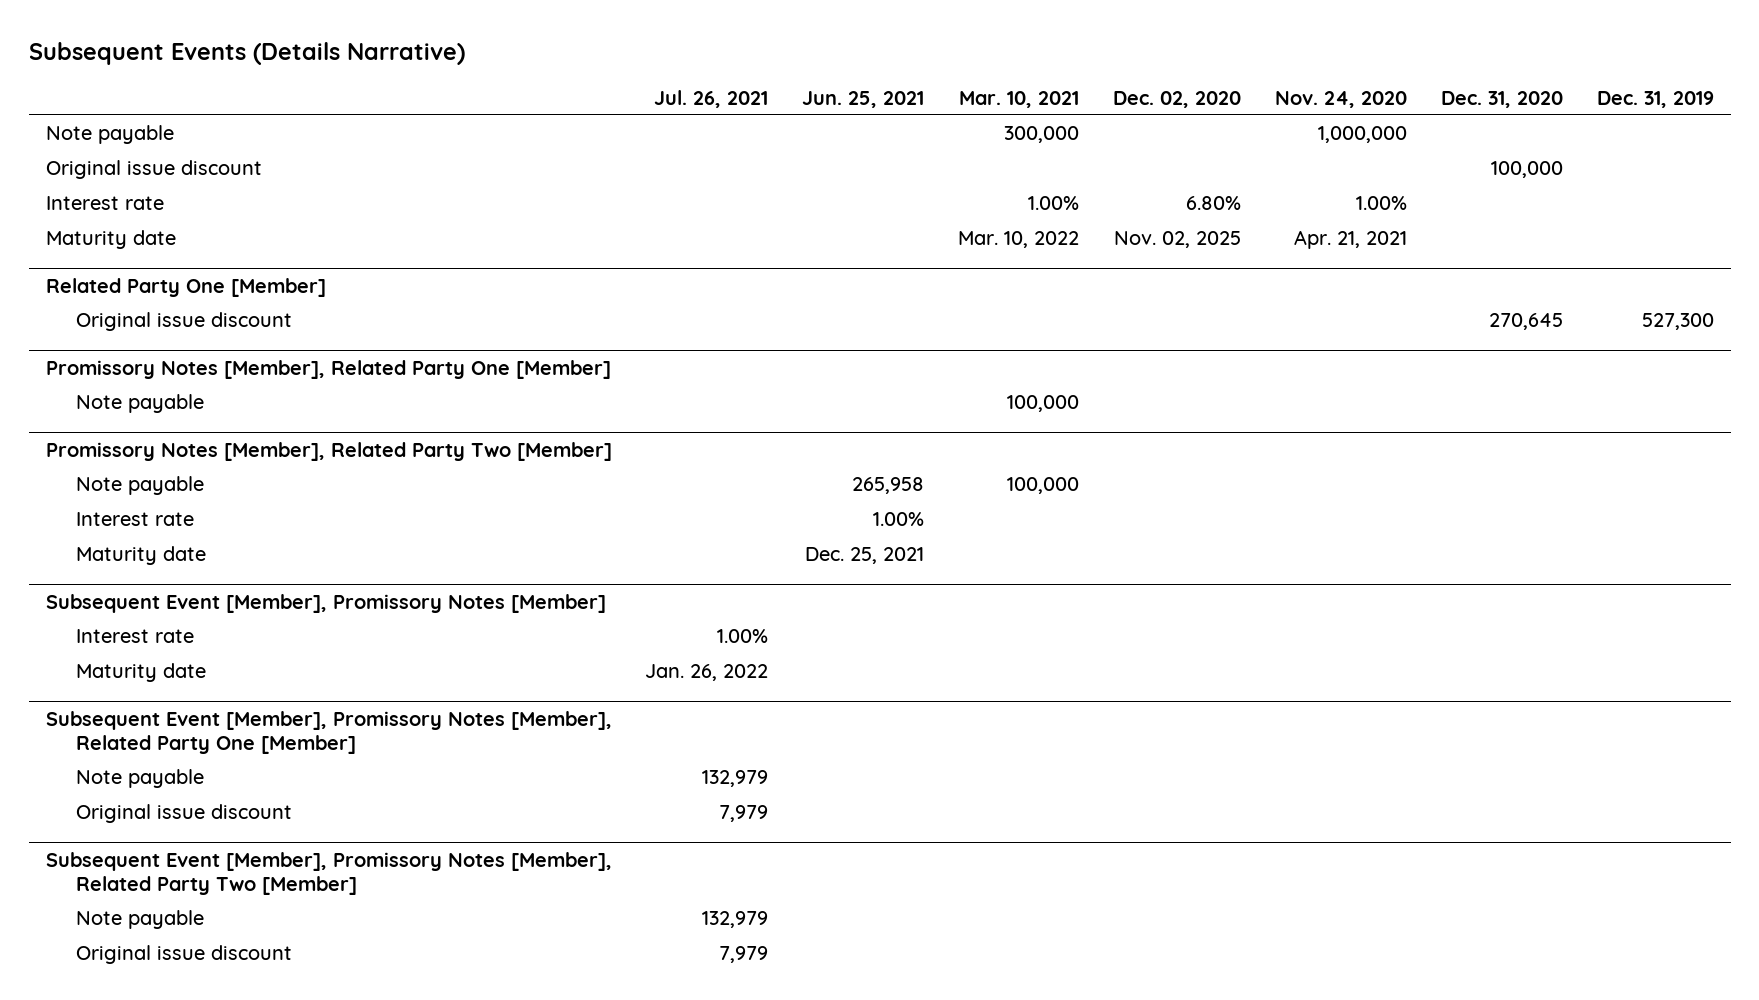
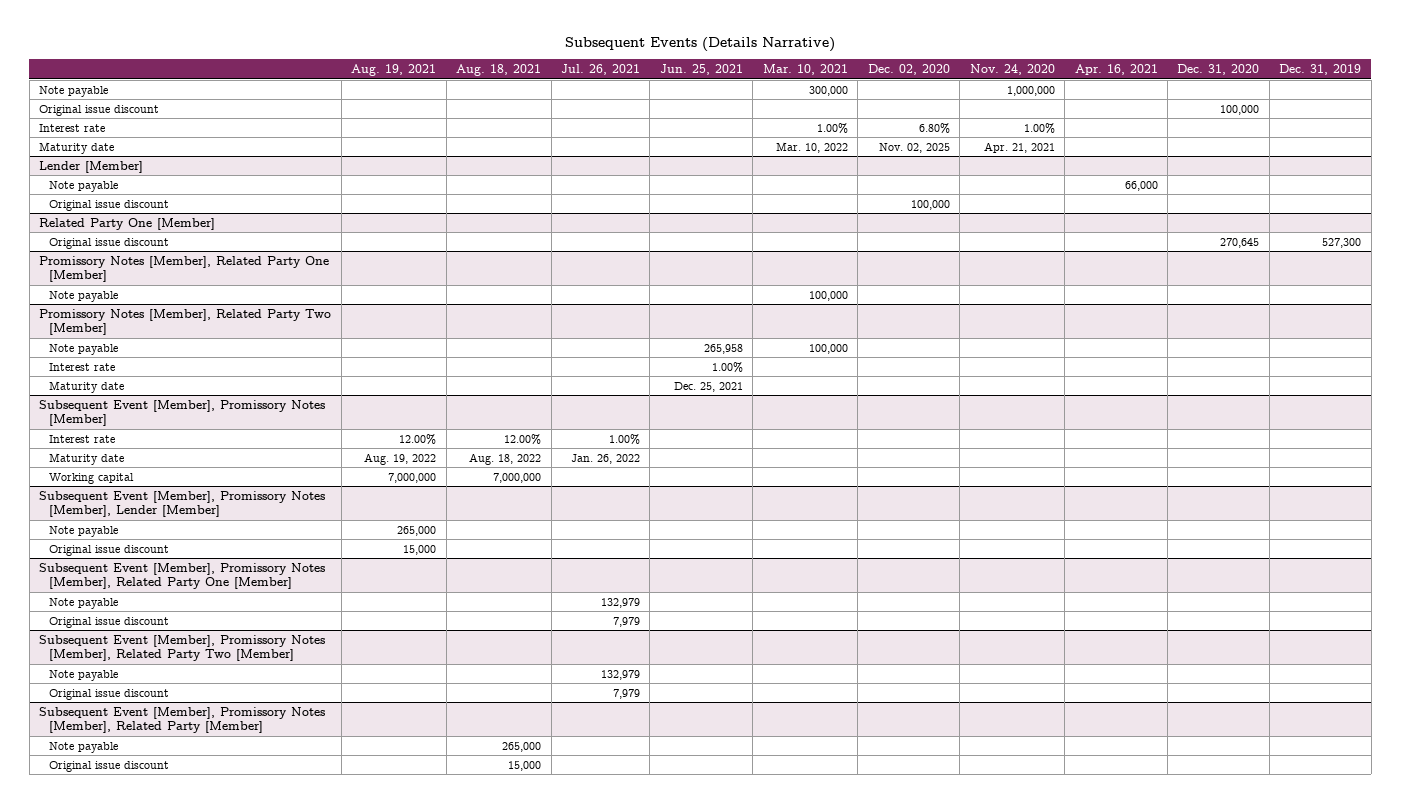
- | Jul. 26, 2021 | Jun. 25, 2021 | Mar. 10, 2021 | Dec. 02, 2020 | Nov. 24, 2020 | Dec. 31, 2020 | Dec. 31, 2019
+ | Aug. 19, 2021 | Aug. 18, 2021 | Jul. 26, 2021 | Jun. 25, 2021 | Mar. 10, 2021 | Dec. 02, 2020 | Nov. 24, 2020 | Apr. 16, 2021 | Dec. 31, 2020 | Dec. 31, 2019
+ Lender [Member]
+ Note payable | | | | | | | | 66,000 | |
+ Original issue discount | | | | | | 100,000 | | | |
@ Subsequent Event [Member], Promissory Notes [Member]
+ Working capital | 7,000,000 | 7,000,000 | | | | | | | |
+ Subsequent Event [Member], Promissory Notes [Member], Lender [Member]
+ Note payable | 265,000 | | | | | | | | |
+ Original issue discount | 15,000 | | | | | | | | |
+ Subsequent Event [Member], Promissory Notes [Member], Related Party [Member]
+ Note payable | | 265,000 | | | | | | | |
+ Original issue discount | | 15,000 | | | | | | | |

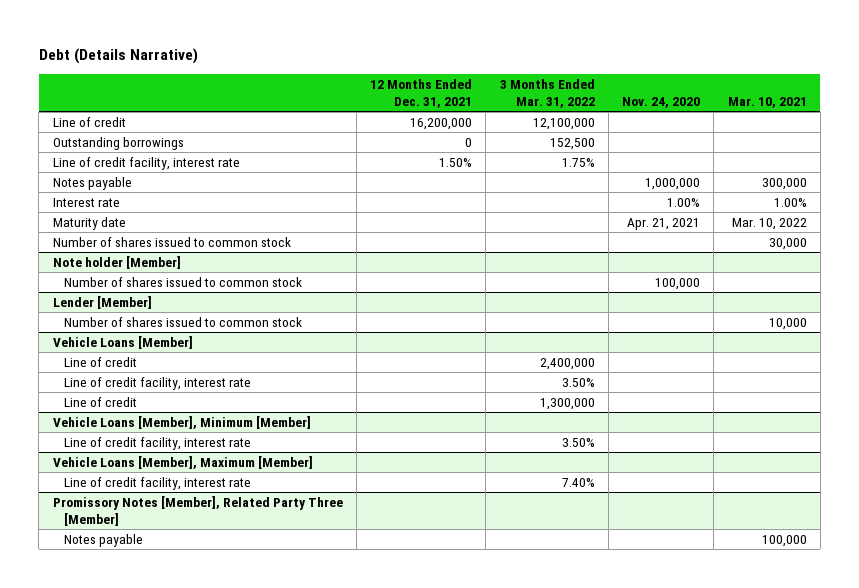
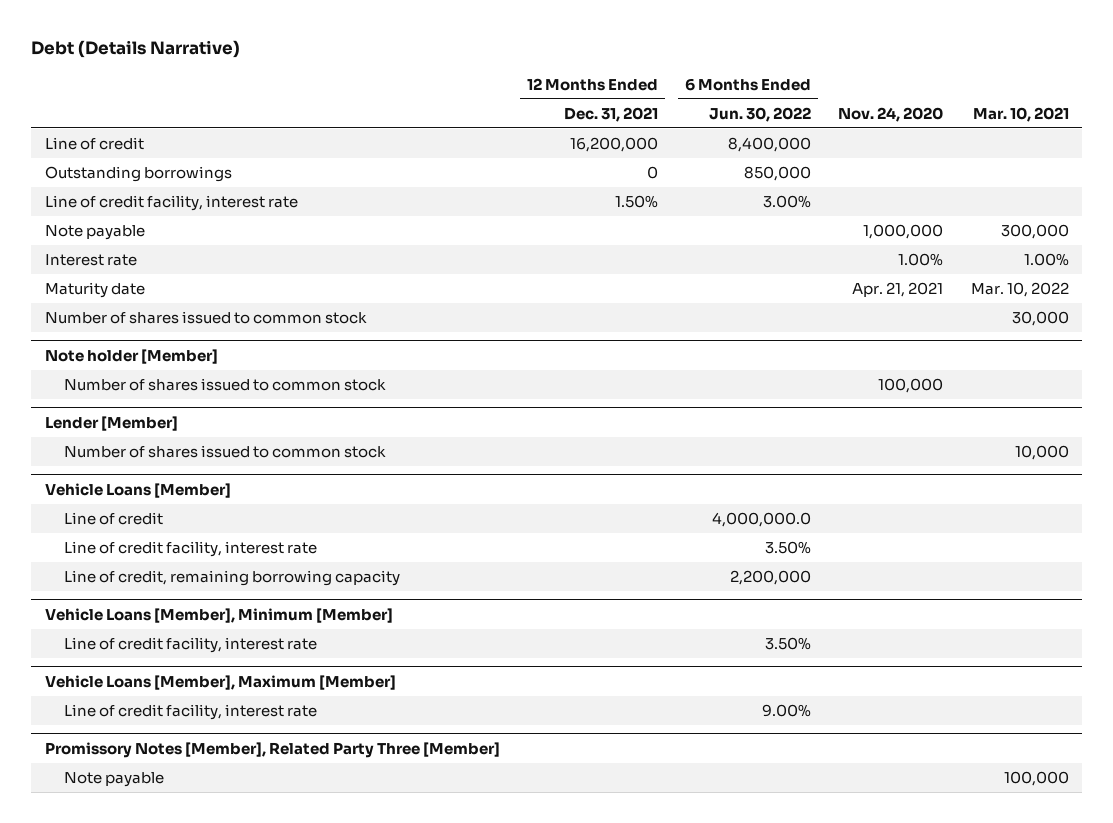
- | 12 Months Ended Dec. 31, 2021 | 3 Months Ended Mar. 31, 2022 | Nov. 24, 2020 | Mar. 10, 2021
+ | 12 Months Ended Dec. 31, 2021 | 6 Months Ended Jun. 30, 2022 | Nov. 24, 2020 | Mar. 10, 2021
- Notes payable | | | 1,000,000 | 300,000
+ Note payable | | | 1,000,000 | 300,000
@ Vehicle Loans [Member]
- Line of credit | | 1,300,000 | |
+ Line of credit, remaining borrowing capacity | | 2,200,000 | |
@ Promissory Notes [Member], Related Party Three [Member]
- Notes payable | | | | 100,000
+ Note payable | | | | 100,000

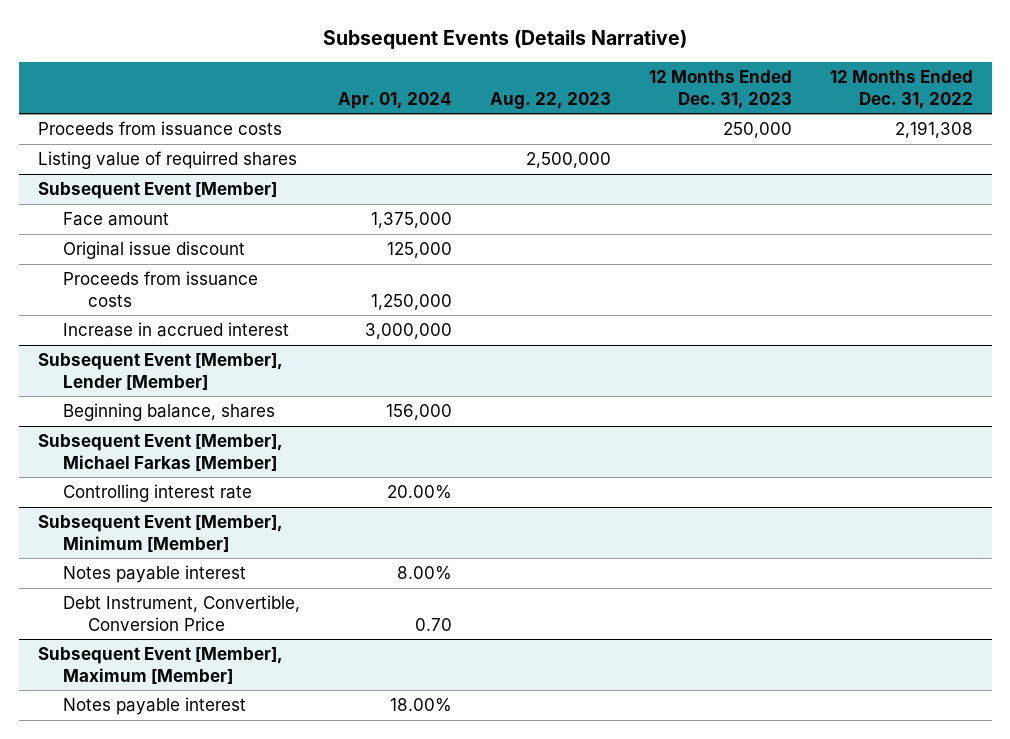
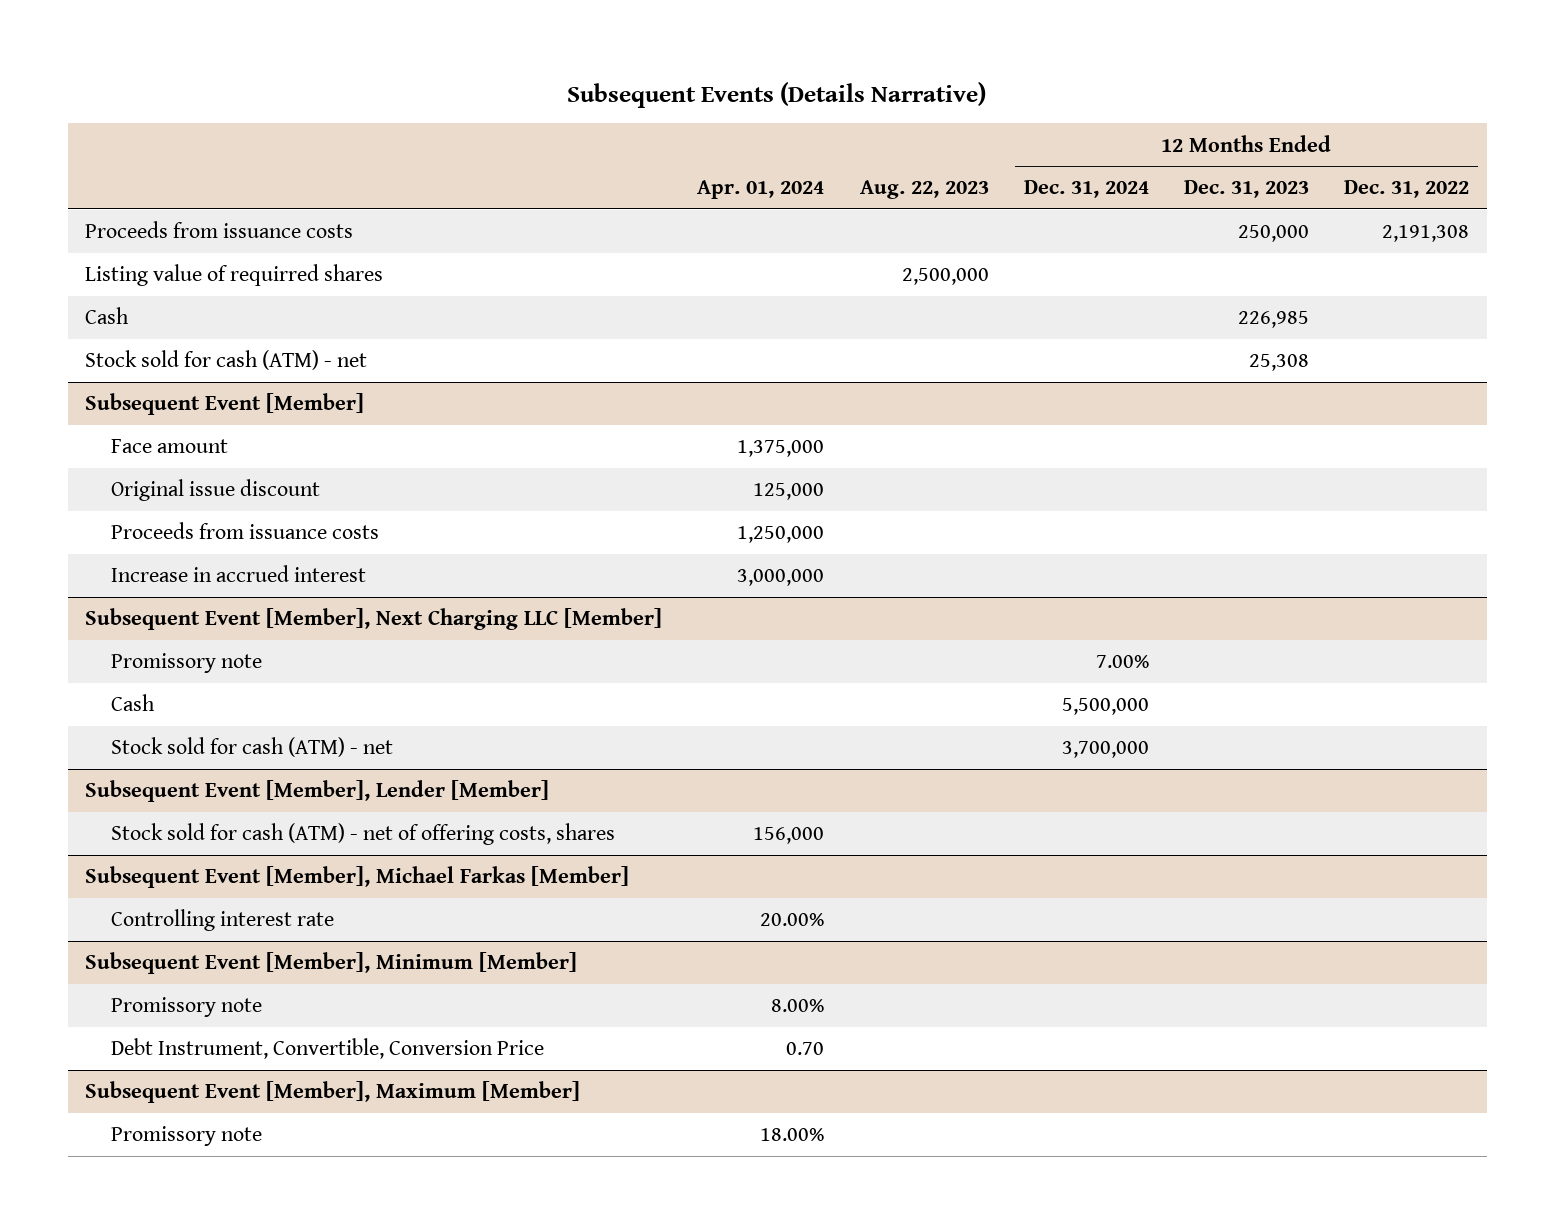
- | Apr. 01, 2024 | Aug. 22, 2023 | 12 Months Ended Dec. 31, 2023 | 12 Months Ended Dec. 31, 2022
+ | Apr. 01, 2024 | Aug. 22, 2023 | 12 Months Ended Dec. 31, 2024 | 12 Months Ended Dec. 31, 2023 | 12 Months Ended Dec. 31, 2022
+ Cash | | | | 226,985 |
+ Stock sold for cash (ATM) - net | | | | 25,308 |
+ Subsequent Event [Member], Next Charging LLC [Member]
+ Promissory note | | | 7.00% | |
+ Cash | | | 5,500,000 | |
+ Stock sold for cash (ATM) - net | | | 3,700,000 | |
@ Subsequent Event [Member], Lender [Member]
- Beginning balance, shares | 156,000 | | |
+ Stock sold for cash (ATM) - net of offering costs, shares | 156,000 | | | |
@ Subsequent Event [Member], Minimum [Member]
- Notes payable interest | 8.00% | | |
+ Promissory note | 8.00% | | | |
@ Subsequent Event [Member], Maximum [Member]
- Notes payable interest | 18.00% | | |
+ Promissory note | 18.00% | | | |

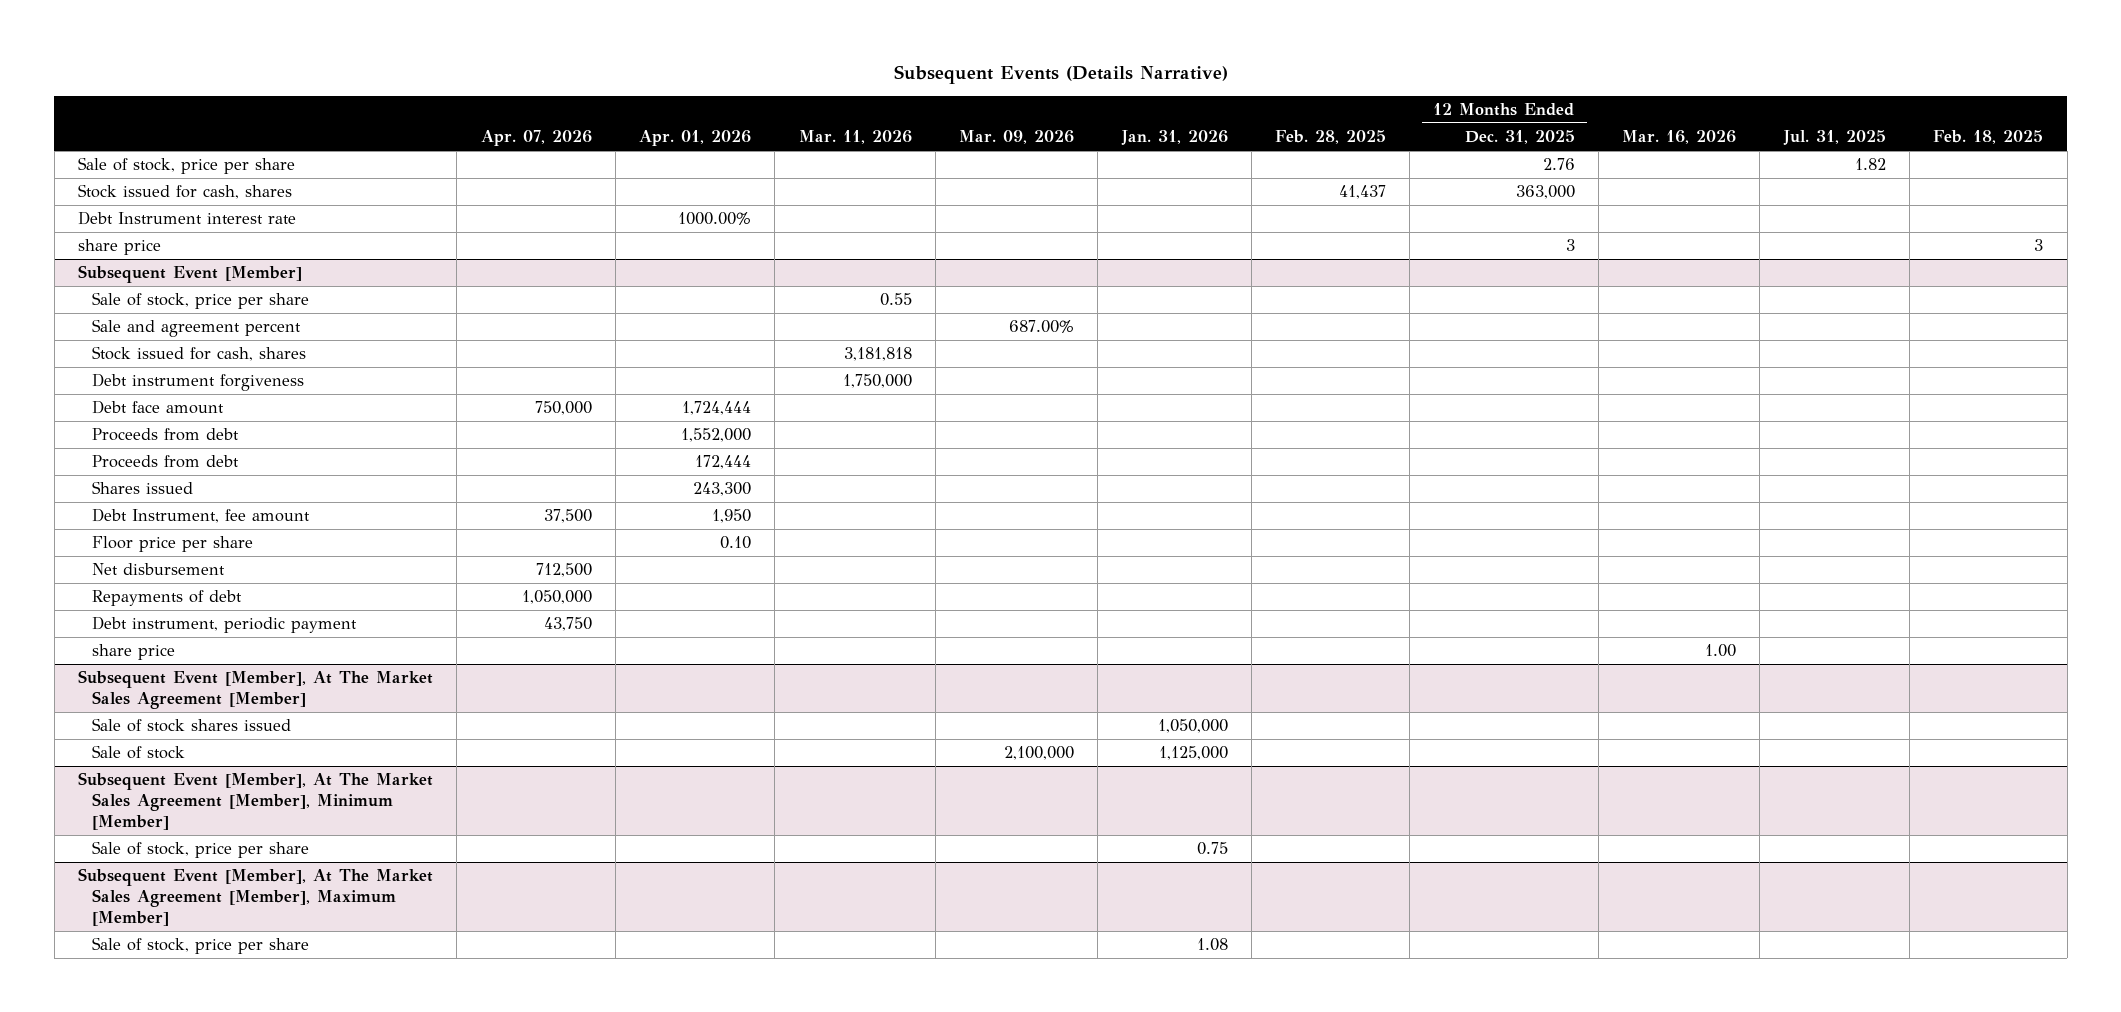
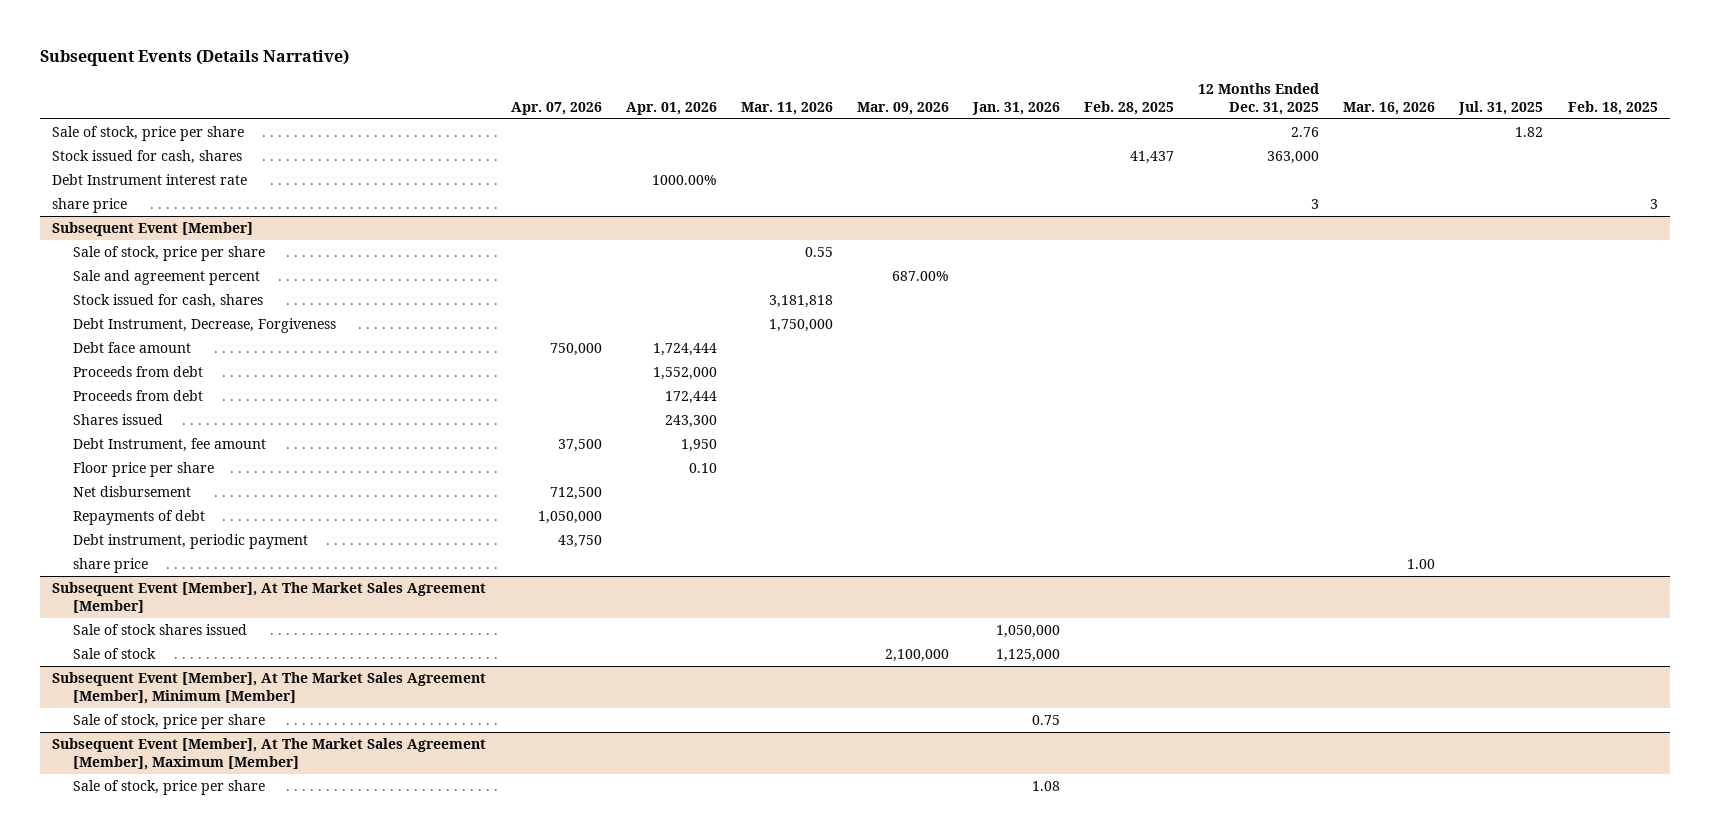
@ Subsequent Event [Member]
- Debt instrument forgiveness | | | 1,750,000 | | | | | | |
+ Debt Instrument, Decrease, Forgiveness | | | 1,750,000 | | | | | | |

